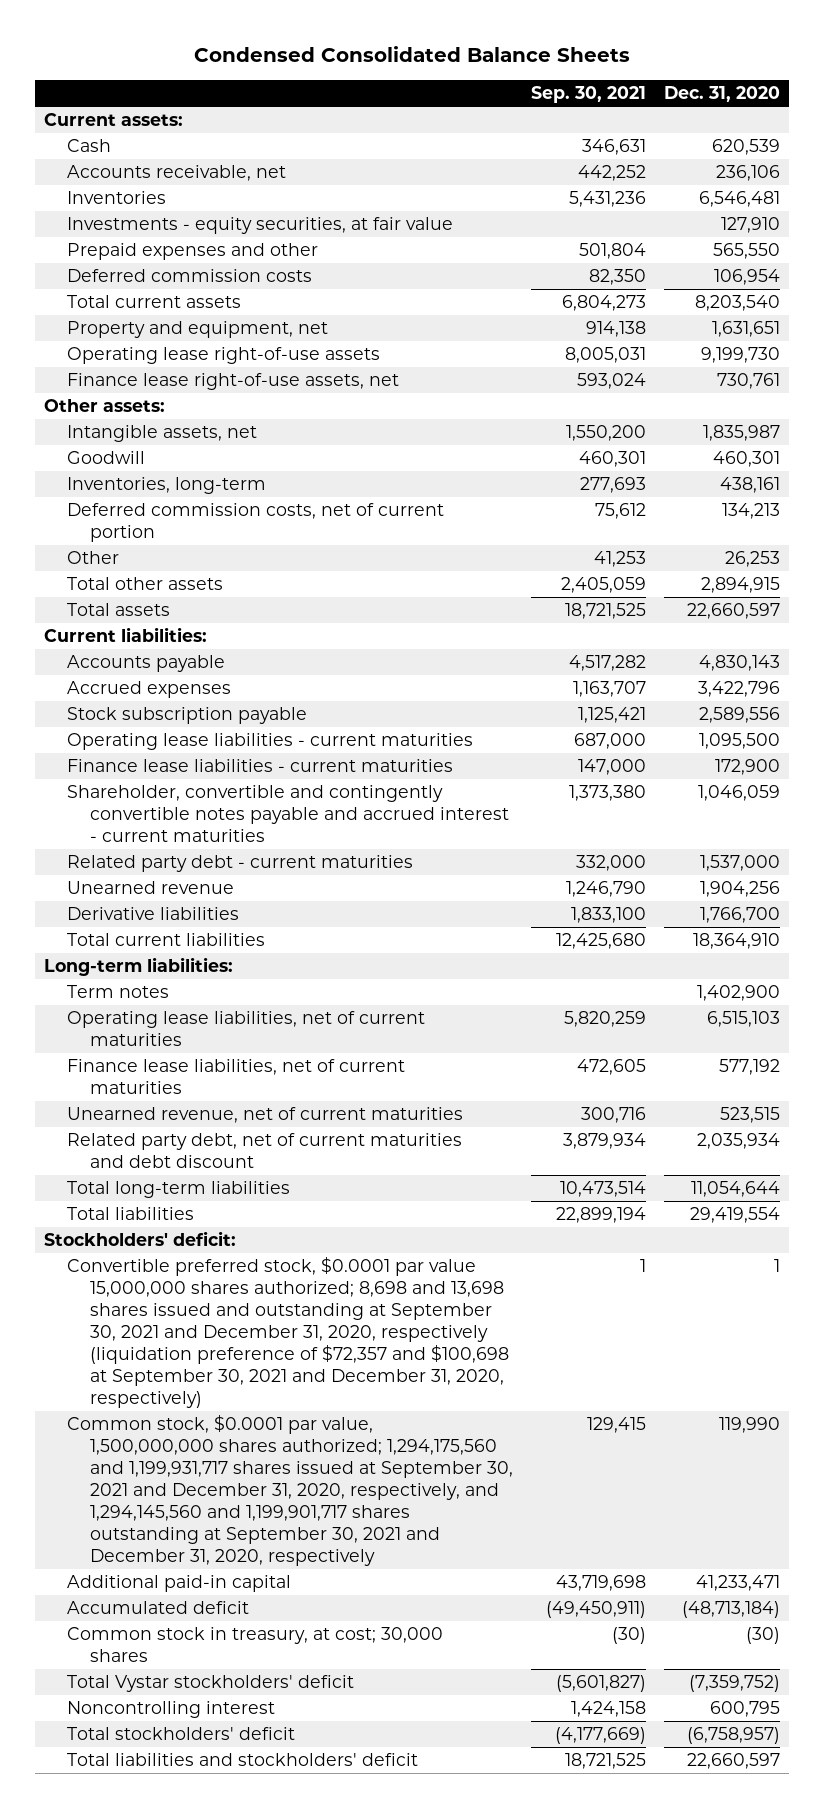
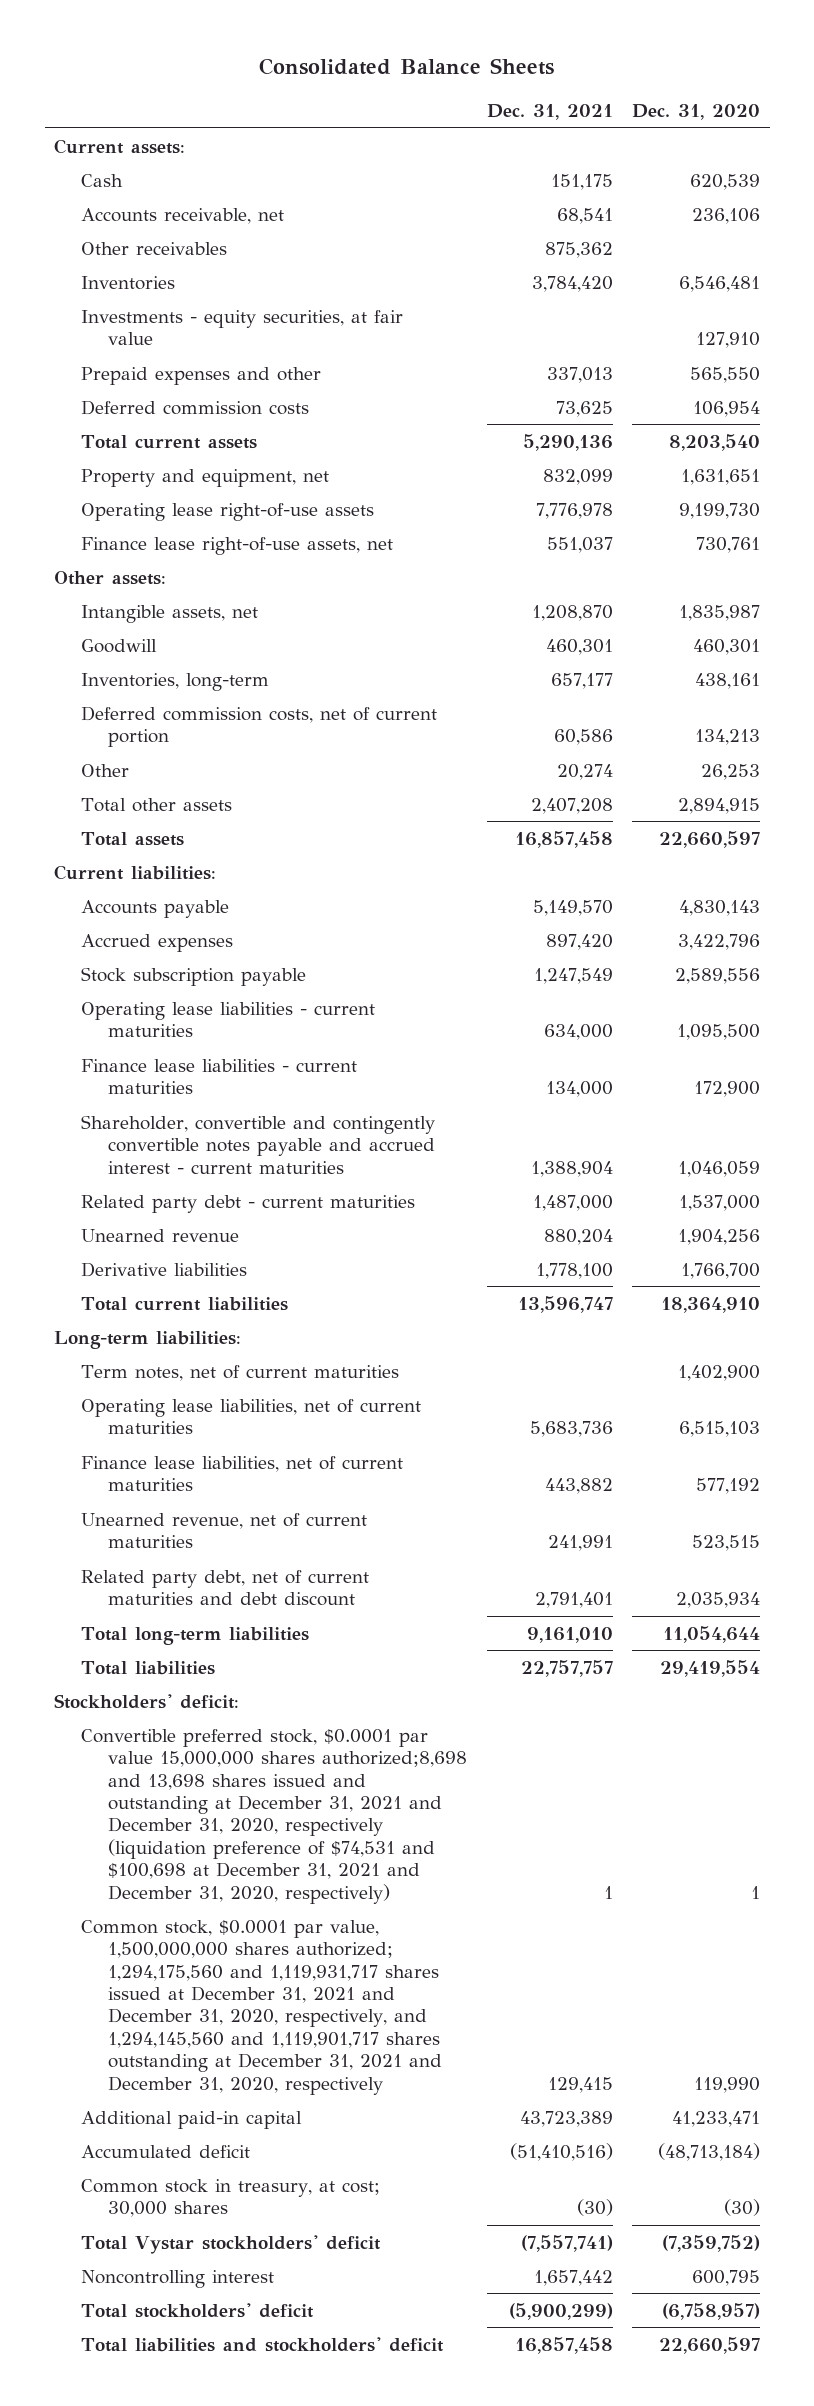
- Condensed Consolidated Balance Sheets
+ Consolidated Balance Sheets
- | Sep. 30, 2021 | Dec. 31, 2020
+ | Dec. 31, 2021 | Dec. 31, 2020
+ Other receivables | 875,362 |
- Term notes | | 1,402,900
+ Term notes, net of current maturities | | 1,402,900
- Convertible preferred stock, $0.0001 par value 15,000,000 shares authorized; 8,698 and 13,698 shares issued and outstanding at September 30, 2021 and December 31, 2020, respectively (liquidation preference of $72,357 and $100,698 at September 30, 2021 and December 31, 2020, respectively) | 1 | 1
- Common stock, $0.0001 par value, 1,500,000,000 shares authorized; 1,294,175,560 and 1,199,931,717 shares issued at September 30, 2021 and December 31, 2020, respectively, and 1,294,145,560 and 1,199,901,717 shares outstanding at September 30, 2021 and December 31, 2020, respectively | 129,415 | 119,990
+ Convertible preferred stock, $0.0001 par value 15,000,000 shares authorized;8,698 and 13,698 shares issued and outstanding at December 31, 2021 and December 31, 2020, respectively (liquidation preference of $74,531 and $100,698 at December 31, 2021 and December 31, 2020, respectively) | 1 | 1
+ Common stock, $0.0001 par value, 1,500,000,000 shares authorized; 1,294,175,560 and 1,119,931,717 shares issued at December 31, 2021 and December 31, 2020, respectively, and 1,294,145,560 and 1,119,901,717 shares outstanding at December 31, 2021 and December 31, 2020, respectively | 129,415 | 119,990

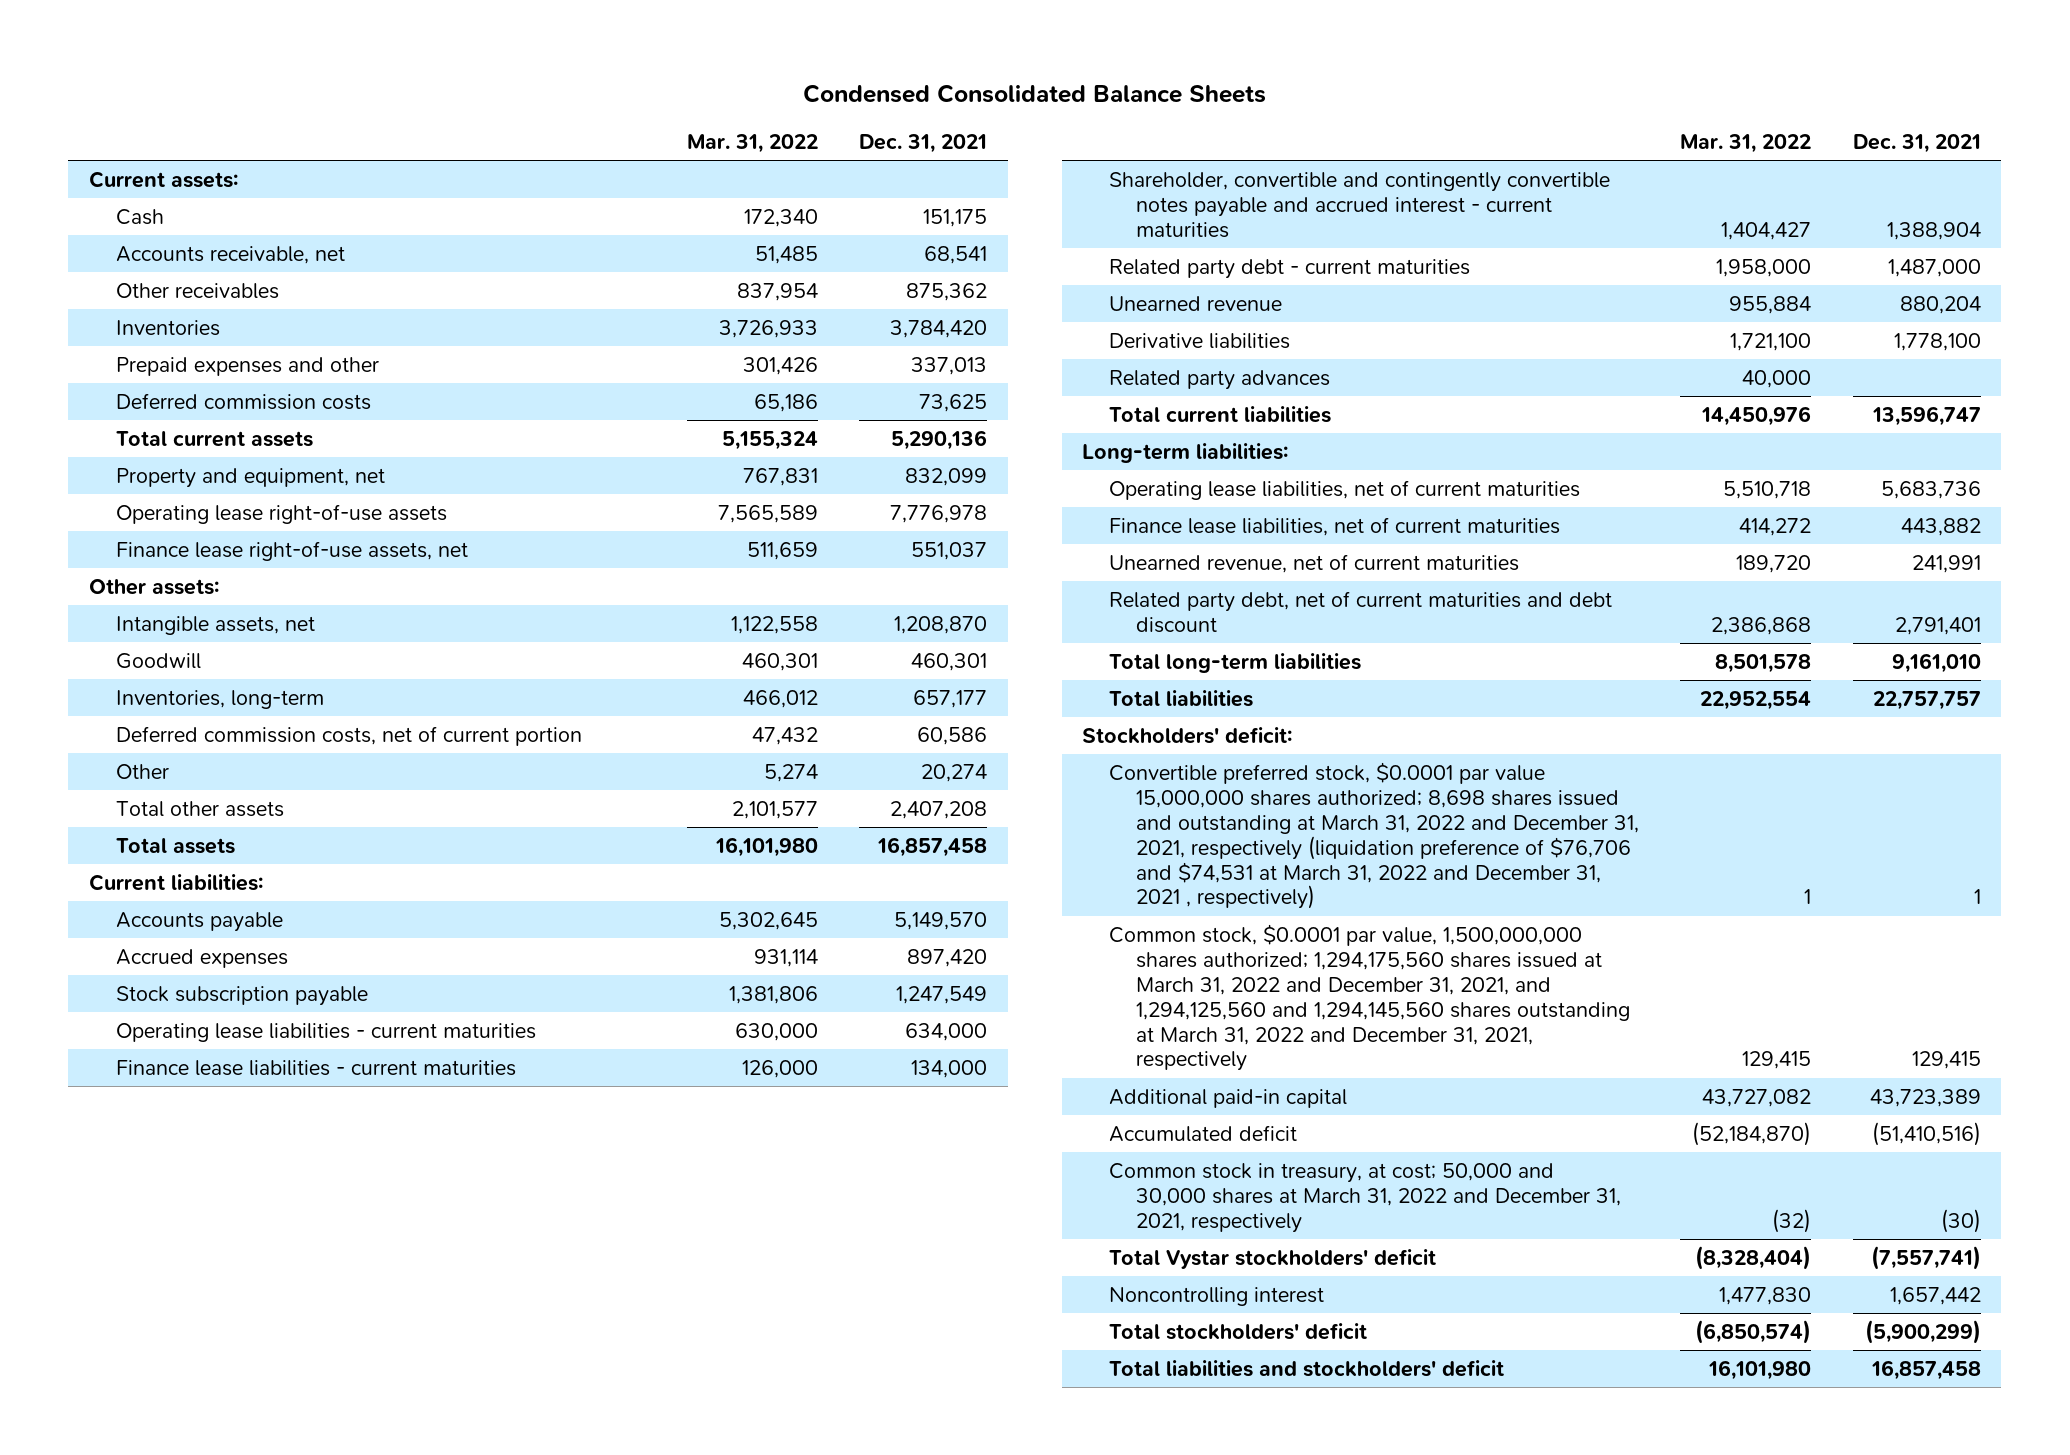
- Consolidated Balance Sheets
+ Condensed Consolidated Balance Sheets
- | Dec. 31, 2021 | Dec. 31, 2020
+ | Mar. 31, 2022 | Dec. 31, 2021
- Investments - equity securities, at fair value | | 127,910
+ Related party advances | 40,000 |
- Term notes, net of current maturities | | 1,402,900
- Convertible preferred stock, $0.0001 par value 15,000,000 shares authorized;8,698 and 13,698 shares issued and outstanding at December 31, 2021 and December 31, 2020, respectively (liquidation preference of $74,531 and $100,698 at December 31, 2021 and December 31, 2020, respectively) | 1 | 1
- Common stock, $0.0001 par value, 1,500,000,000 shares authorized; 1,294,175,560 and 1,119,931,717 shares issued at December 31, 2021 and December 31, 2020, respectively, and 1,294,145,560 and 1,119,901,717 shares outstanding at December 31, 2021 and December 31, 2020, respectively | 129,415 | 119,990
+ Convertible preferred stock, $0.0001 par value 15,000,000 shares authorized; 8,698 shares issued and outstanding at March 31, 2022 and December 31, 2021, respectively (liquidation preference of $76,706 and $74,531 at March 31, 2022 and December 31, 2021 , respectively) | 1 | 1
+ Common stock, $0.0001 par value, 1,500,000,000 shares authorized; 1,294,175,560 shares issued at March 31, 2022 and December 31, 2021, and 1,294,125,560 and 1,294,145,560 shares outstanding at March 31, 2022 and December 31, 2021, respectively | 129,415 | 129,415
- Common stock in treasury, at cost; 30,000 shares | (30) | (30)
+ Common stock in treasury, at cost; 50,000 and 30,000 shares at March 31, 2022 and December 31, 2021, respectively | (32) | (30)

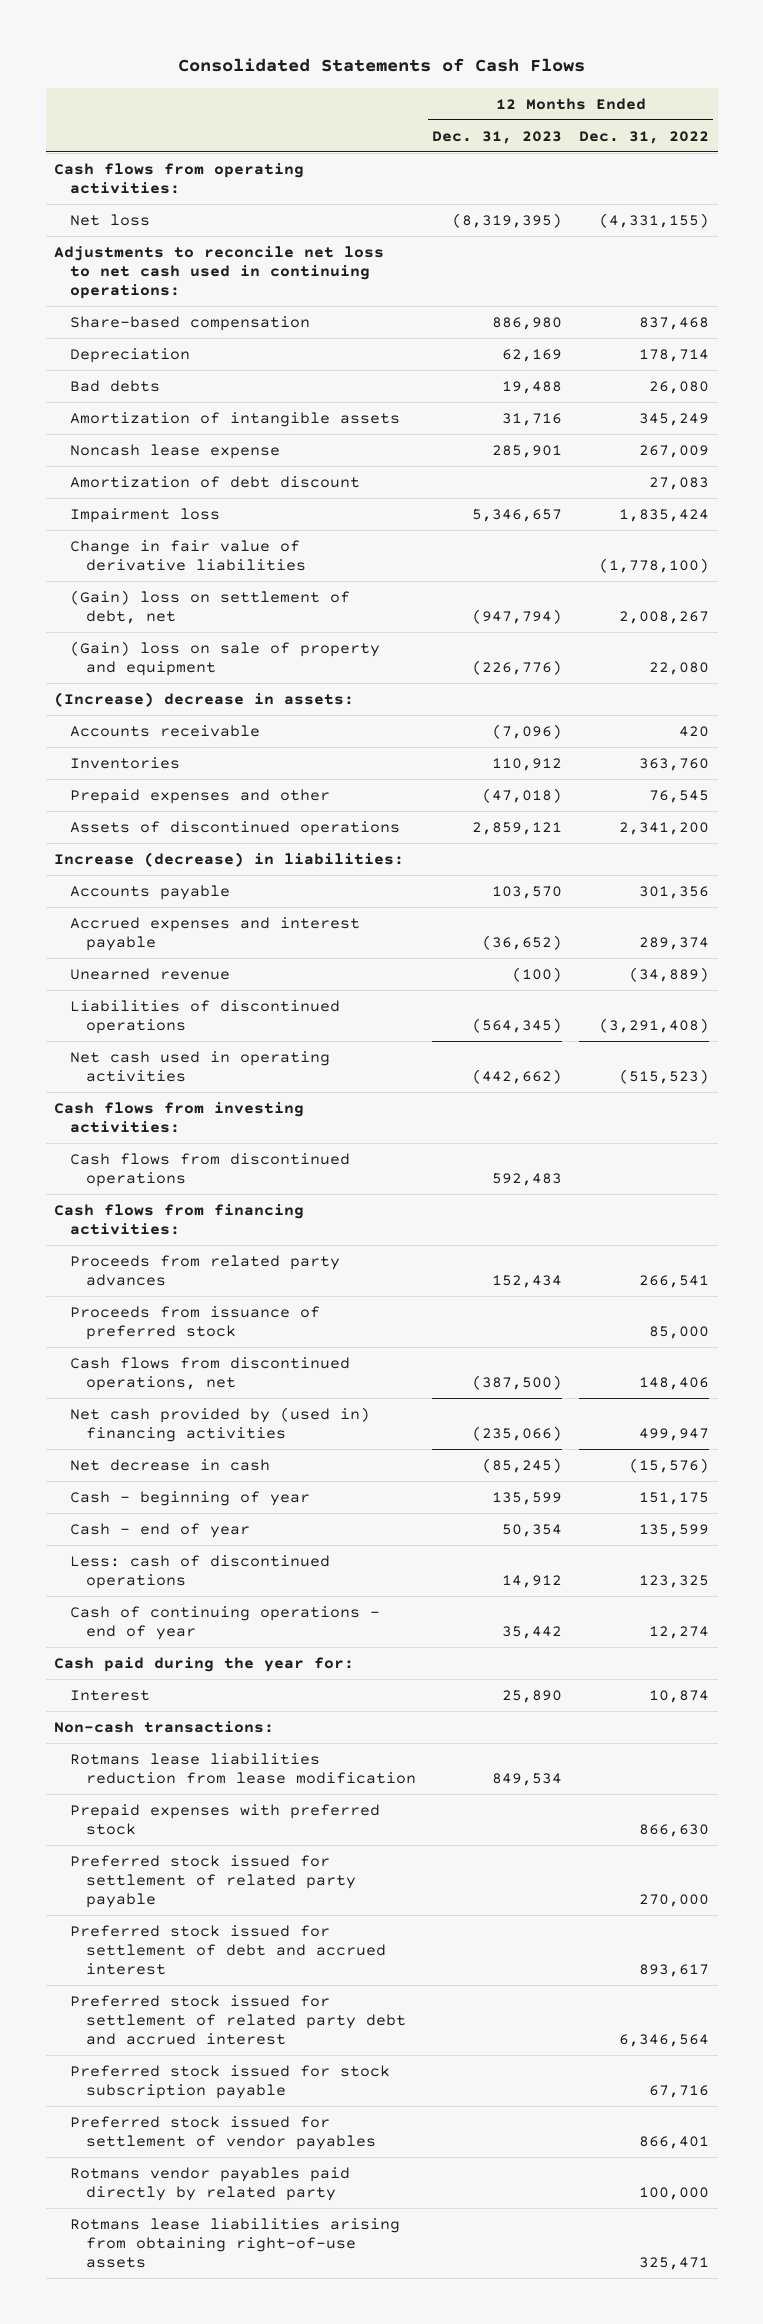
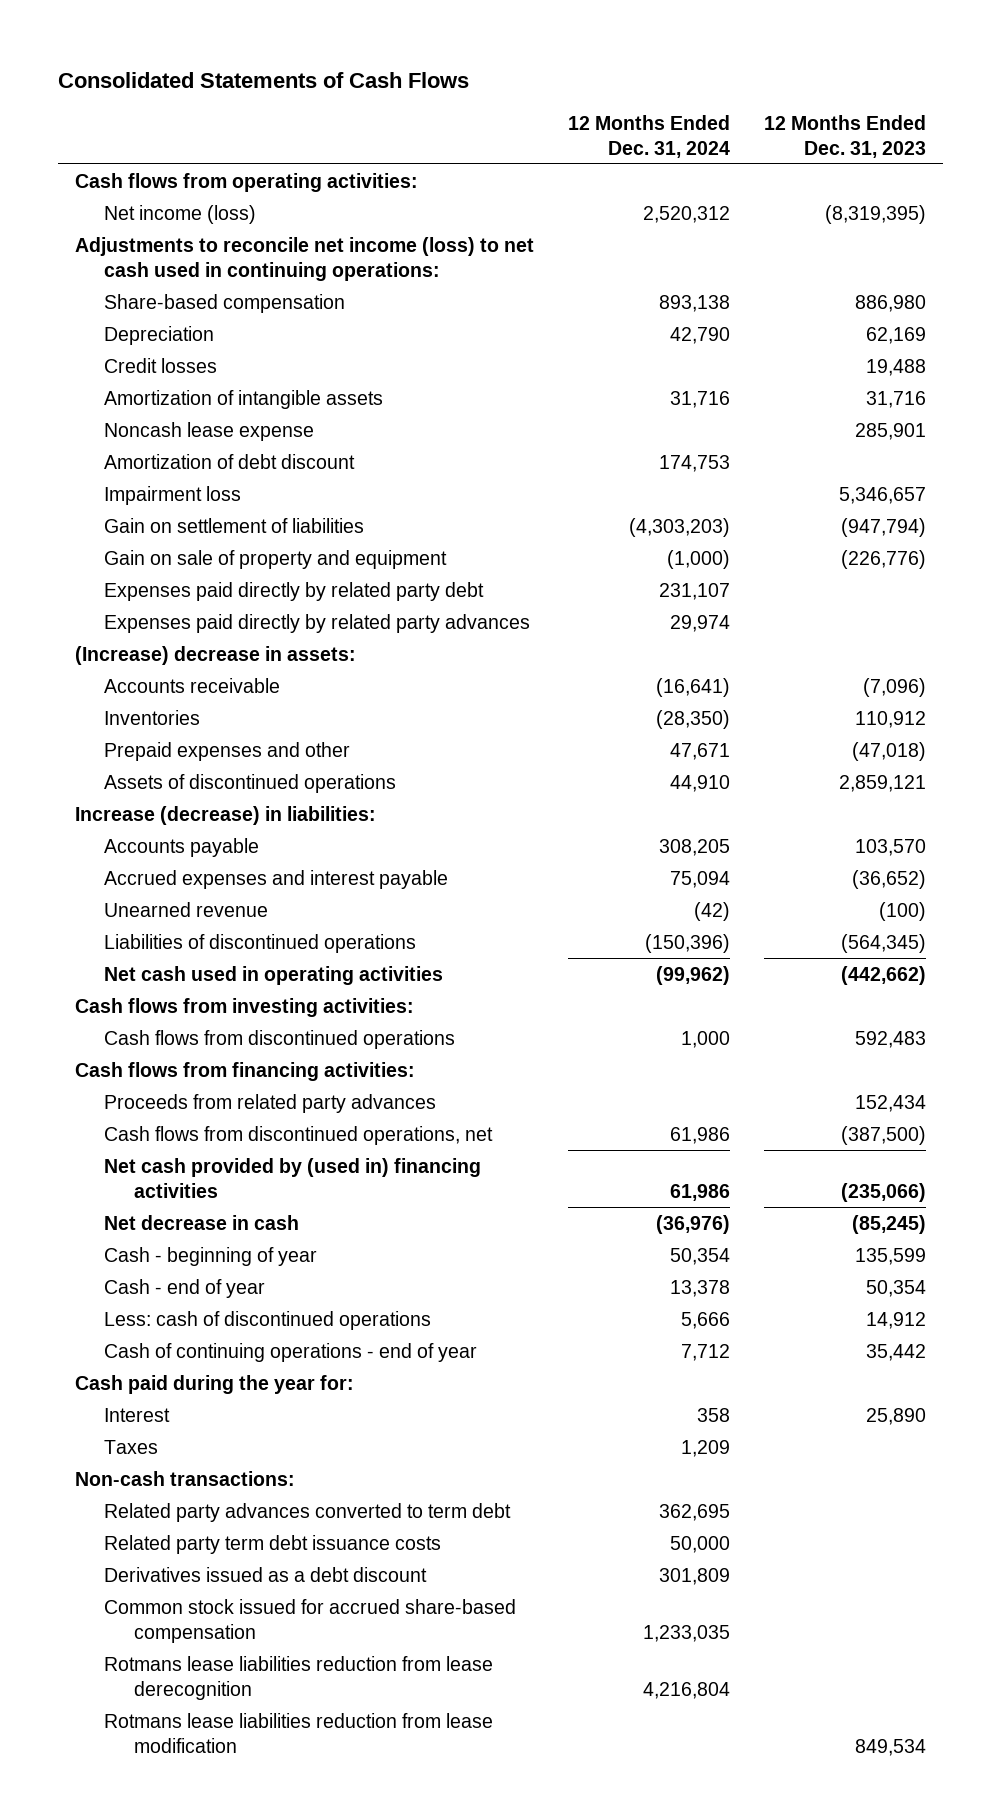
- | 12 Months Ended Dec. 31, 2023 | 12 Months Ended Dec. 31, 2022
+ | 12 Months Ended Dec. 31, 2024 | 12 Months Ended Dec. 31, 2023
- Net loss | (8,319,395) | (4,331,155)
- Adjustments to reconcile net loss to net cash used in continuing operations:
+ Net income (loss) | 2,520,312 | (8,319,395)
+ Adjustments to reconcile net income (loss) to net cash used in continuing operations:
- Bad debts | 19,488 | 26,080
+ Credit losses | | 19,488
- Change in fair value of derivative liabilities | | (1,778,100)
- (Gain) loss on settlement of debt, net | (947,794) | 2,008,267
- (Gain) loss on sale of property and equipment | (226,776) | 22,080
+ Gain on settlement of liabilities | (4,303,203) | (947,794)
+ Gain on sale of property and equipment | (1,000) | (226,776)
+ Expenses paid directly by related party debt | 231,107 |
+ Expenses paid directly by related party advances | 29,974 |
- Proceeds from issuance of preferred stock | | 85,000
+ Taxes | 1,209 |
+ Related party advances converted to term debt | 362,695 |
+ Related party term debt issuance costs | 50,000 |
+ Derivatives issued as a debt discount | 301,809 |
+ Common stock issued for accrued share-based compensation | 1,233,035 |
+ Rotmans lease liabilities reduction from lease derecognition | 4,216,804 |
- Prepaid expenses with preferred stock | | 866,630
- Preferred stock issued for settlement of related party payable | | 270,000
- Preferred stock issued for settlement of debt and accrued interest | | 893,617
- Preferred stock issued for settlement of related party debt and accrued interest | | 6,346,564
- Preferred stock issued for stock subscription payable | | 67,716
- Preferred stock issued for settlement of vendor payables | | 866,401
- Rotmans vendor payables paid directly by related party | | 100,000
- Rotmans lease liabilities arising from obtaining right-of-use assets | | 325,471

